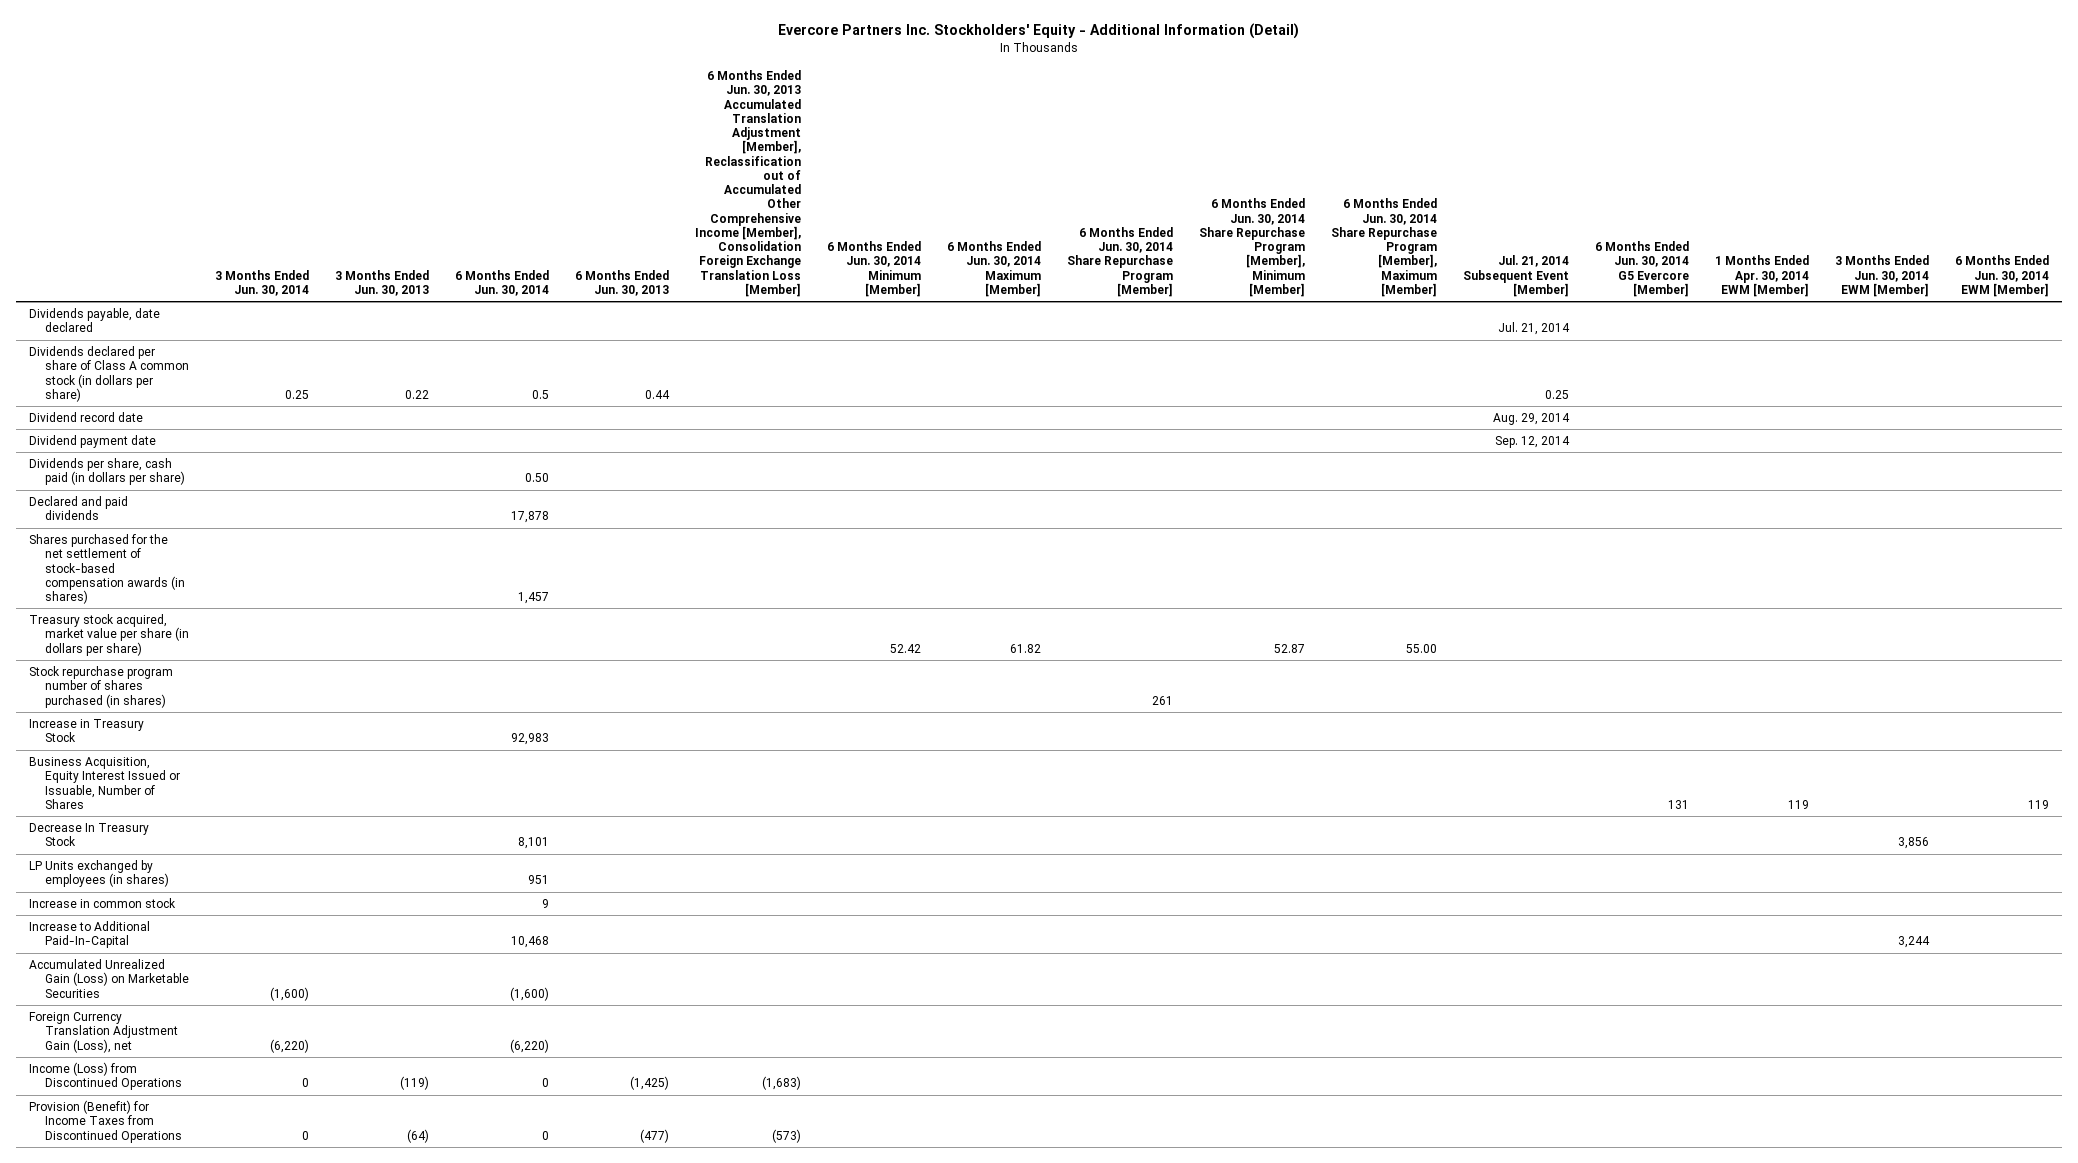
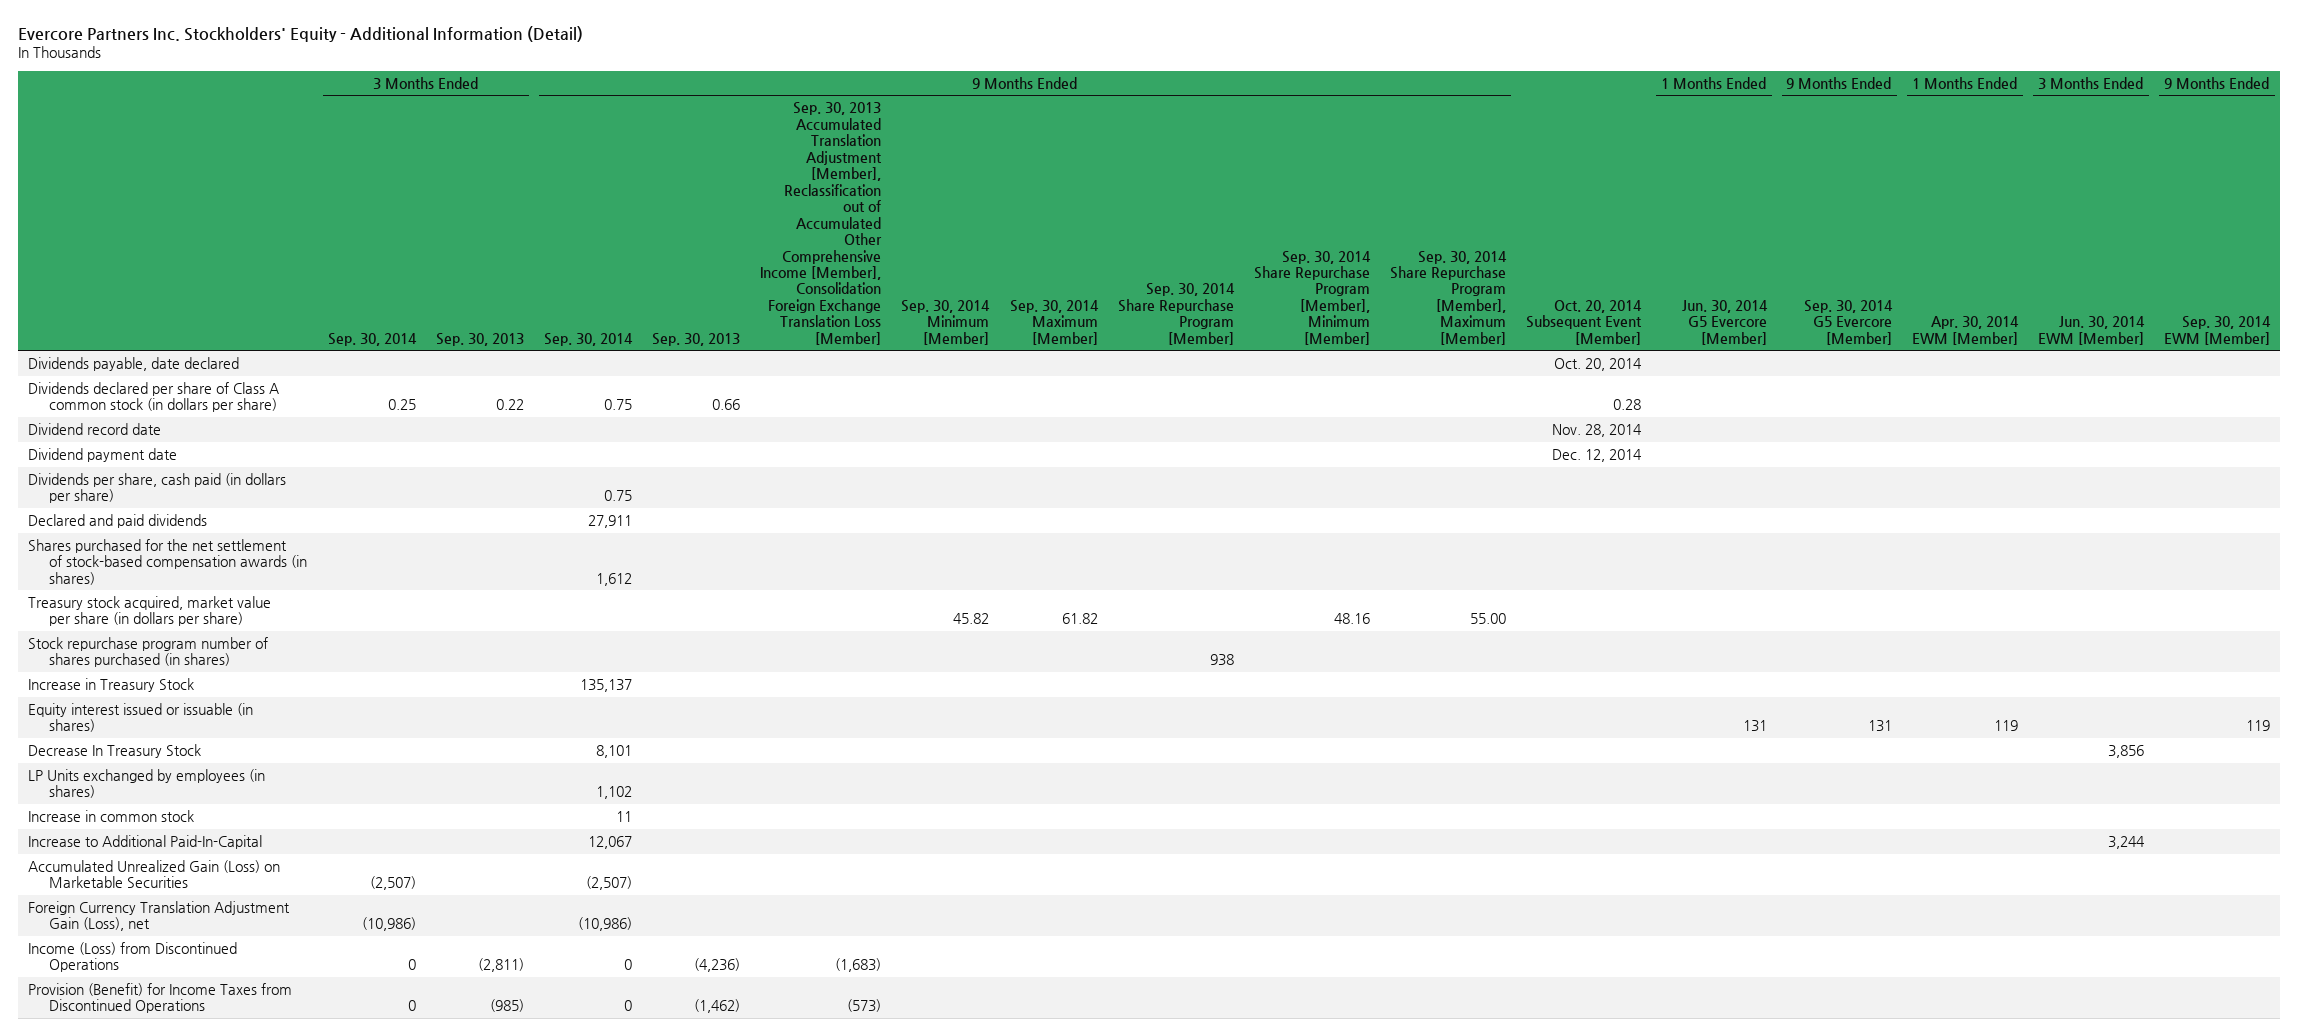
- | 3 Months Ended Jun. 30, 2014 | 3 Months Ended Jun. 30, 2013 | 6 Months Ended Jun. 30, 2014 | 6 Months Ended Jun. 30, 2013 | 6 Months Ended Jun. 30, 2013 Accumulated Translation Adjustment [Member], Reclassification out of Accumulated Other Comprehensive Income [Member], Consolidation Foreign Exchange Translation Loss [Member] | 6 Months Ended Jun. 30, 2014 Minimum [Member] | 6 Months Ended Jun. 30, 2014 Maximum [Member] | 6 Months Ended Jun. 30, 2014 Share Repurchase Program [Member] | 6 Months Ended Jun. 30, 2014 Share Repurchase Program [Member], Minimum [Member] | 6 Months Ended Jun. 30, 2014 Share Repurchase Program [Member], Maximum [Member] | Jul. 21, 2014 Subsequent Event [Member] | 6 Months Ended Jun. 30, 2014 G5 Evercore [Member] | 1 Months Ended Apr. 30, 2014 EWM [Member] | 3 Months Ended Jun. 30, 2014 EWM [Member] | 6 Months Ended Jun. 30, 2014 EWM [Member]
+ | 3 Months Ended Sep. 30, 2014 | 3 Months Ended Sep. 30, 2013 | 9 Months Ended Sep. 30, 2014 | 9 Months Ended Sep. 30, 2013 | 9 Months Ended Sep. 30, 2013 Accumulated Translation Adjustment [Member], Reclassification out of Accumulated Other Comprehensive Income [Member], Consolidation Foreign Exchange Translation Loss [Member] | 9 Months Ended Sep. 30, 2014 Minimum [Member] | 9 Months Ended Sep. 30, 2014 Maximum [Member] | 9 Months Ended Sep. 30, 2014 Share Repurchase Program [Member] | 9 Months Ended Sep. 30, 2014 Share Repurchase Program [Member], Minimum [Member] | 9 Months Ended Sep. 30, 2014 Share Repurchase Program [Member], Maximum [Member] | Oct. 20, 2014 Subsequent Event [Member] | 1 Months Ended Jun. 30, 2014 G5 Evercore [Member] | 9 Months Ended Sep. 30, 2014 G5 Evercore [Member] | 1 Months Ended Apr. 30, 2014 EWM [Member] | 3 Months Ended Jun. 30, 2014 EWM [Member] | 9 Months Ended Sep. 30, 2014 EWM [Member]
- Business Acquisition, Equity Interest Issued or Issuable, Number of Shares | | | | | | | | | | | | 131 | 119 | | 119
+ Equity interest issued or issuable (in shares) | | | | | | | | | | | | 131 | 131 | 119 | | 119

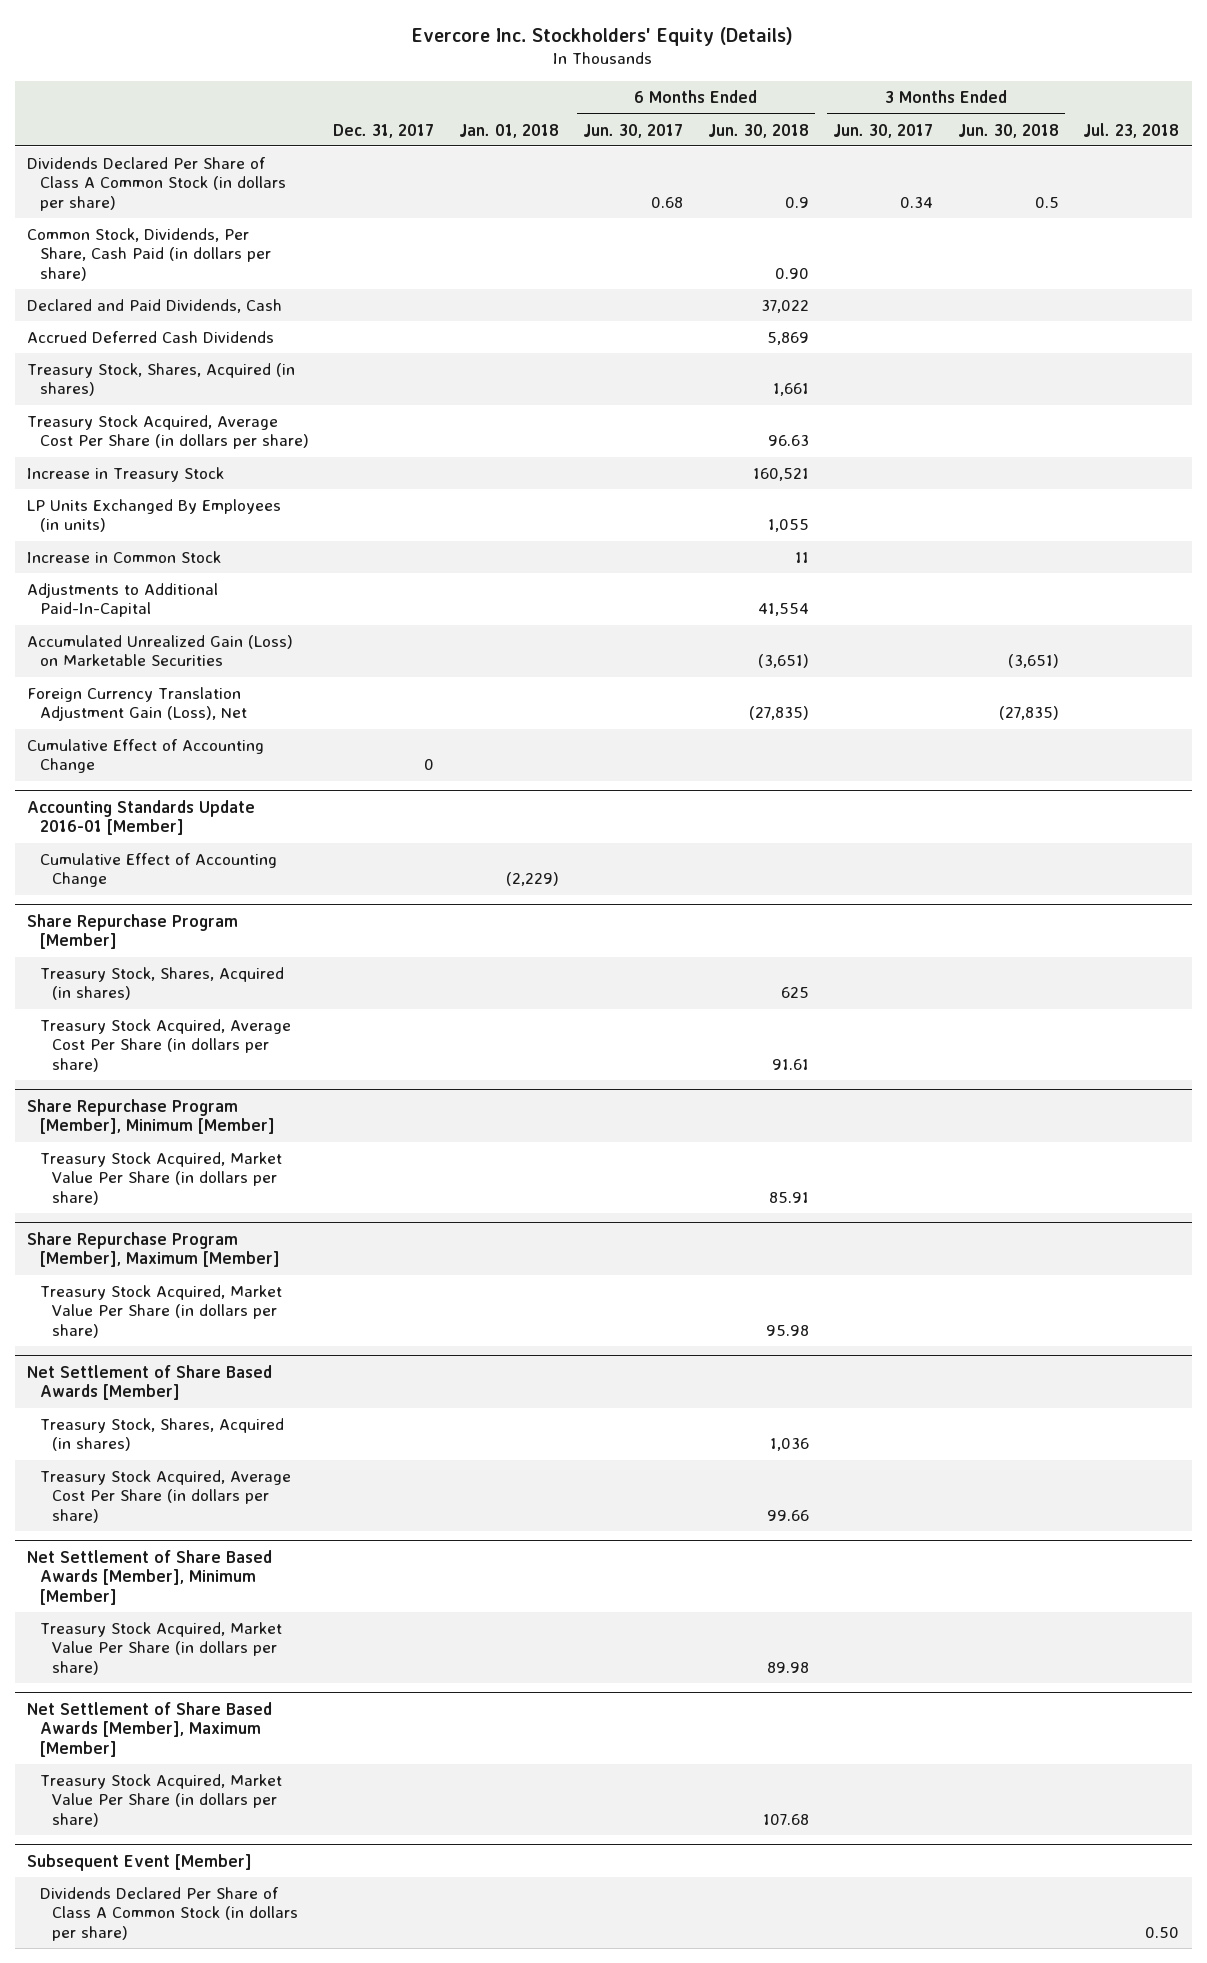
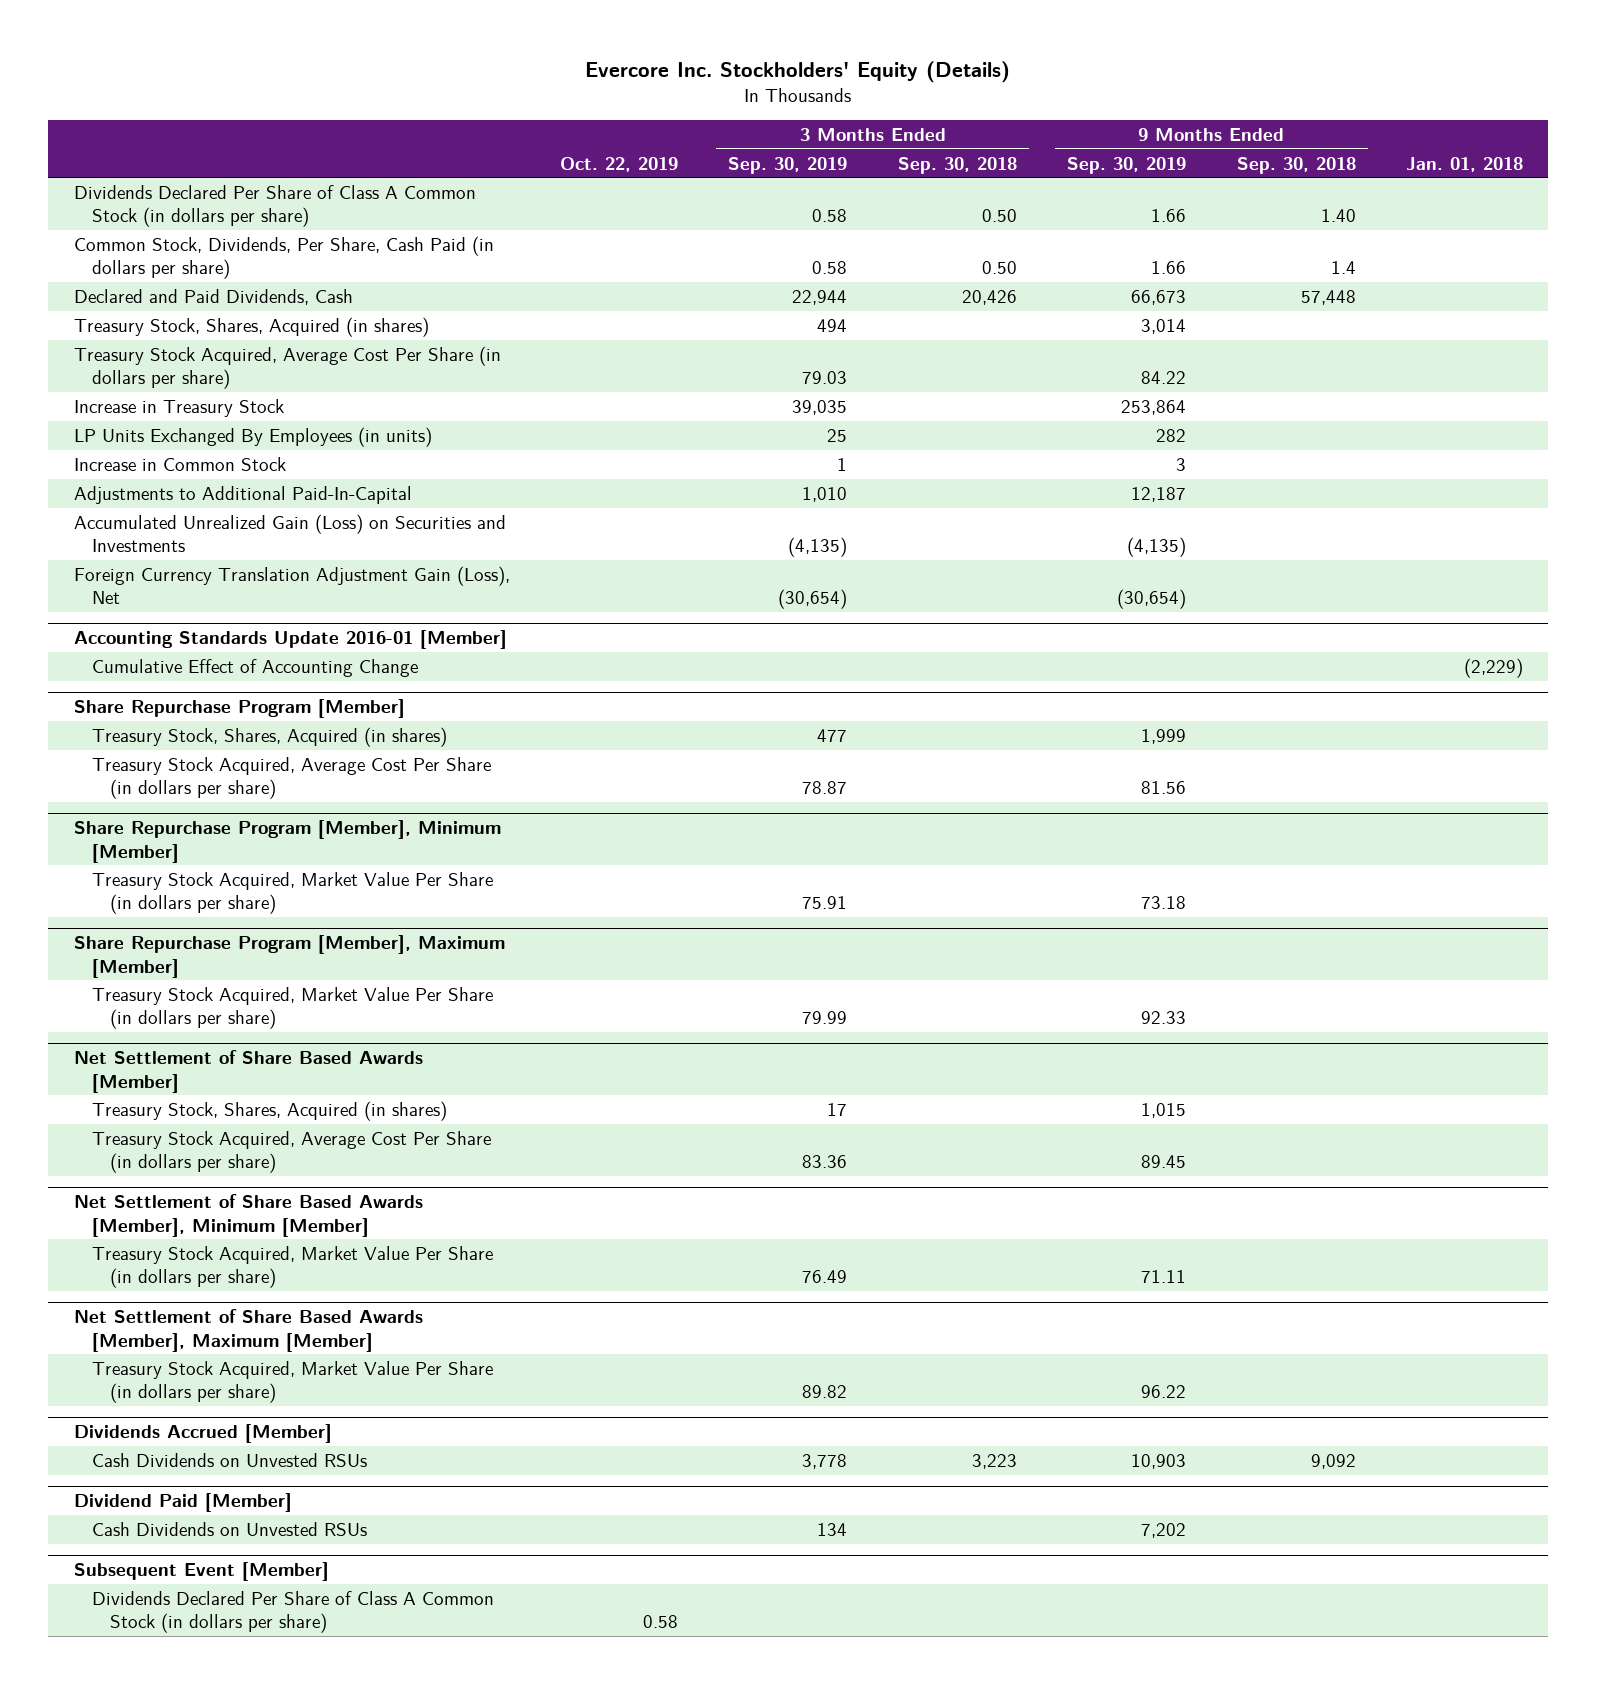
- | Dec. 31, 2017 | Jan. 01, 2018 | 6 Months Ended Jun. 30, 2017 | 6 Months Ended Jun. 30, 2018 | 3 Months Ended Jun. 30, 2017 | 3 Months Ended Jun. 30, 2018 | Jul. 23, 2018
+ | Oct. 22, 2019 | 3 Months Ended Sep. 30, 2019 | 3 Months Ended Sep. 30, 2018 | 9 Months Ended Sep. 30, 2019 | 9 Months Ended Sep. 30, 2018 | Jan. 01, 2018
- Accrued Deferred Cash Dividends | | | | 5,869 | | |
- Accumulated Unrealized Gain (Loss) on Marketable Securities | | | | (3,651) | | (3,651) |
+ Accumulated Unrealized Gain (Loss) on Securities and Investments | | (4,135) | | (4,135) | |
- Cumulative Effect of Accounting Change | 0 | | | | | |
+ Dividends Accrued [Member]
+ Cash Dividends on Unvested RSUs | | 3,778 | 3,223 | 10,903 | 9,092 |
+ Dividend Paid [Member]
+ Cash Dividends on Unvested RSUs | | 134 | | 7,202 | |

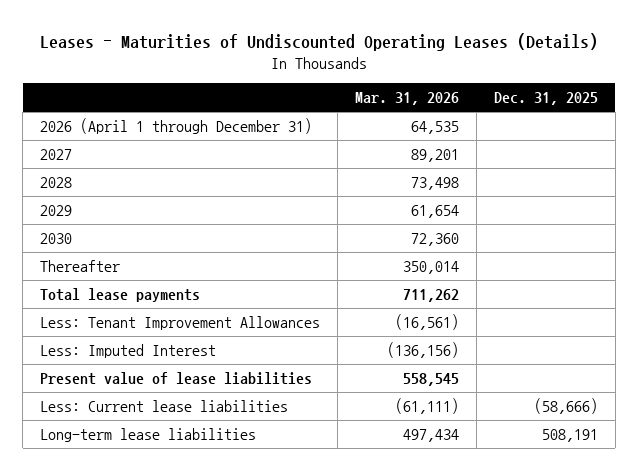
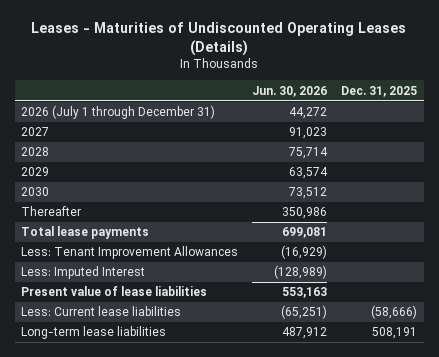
- | Mar. 31, 2026 | Dec. 31, 2025
+ | Jun. 30, 2026 | Dec. 31, 2025
- 2026 (April 1 through December 31) | 64,535 |
+ 2026 (July 1 through December 31) | 44,272 |

